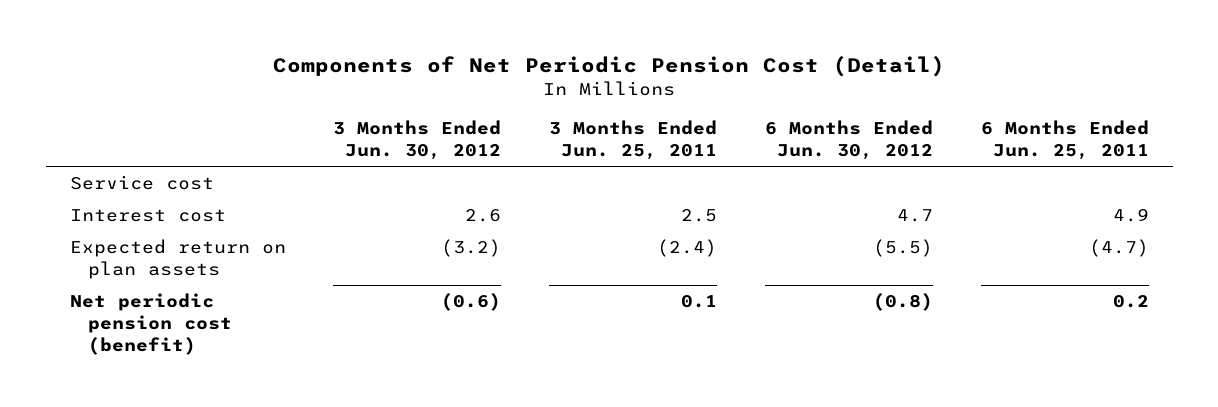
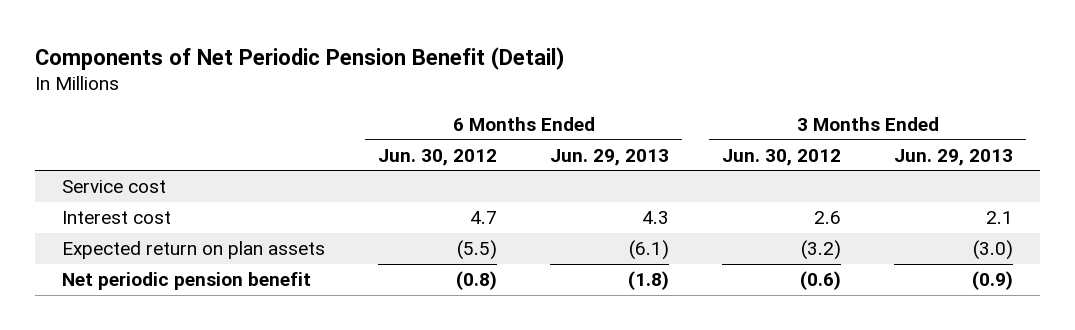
- Components of Net Periodic Pension Cost (Detail)
+ Components of Net Periodic Pension Benefit (Detail)
- | 3 Months Ended Jun. 30, 2012 | 3 Months Ended Jun. 25, 2011 | 6 Months Ended Jun. 30, 2012 | 6 Months Ended Jun. 25, 2011
+ | 6 Months Ended Jun. 30, 2012 | 6 Months Ended Jun. 29, 2013 | 3 Months Ended Jun. 30, 2012 | 3 Months Ended Jun. 29, 2013
- Net periodic pension cost (benefit) | (0.6) | 0.1 | (0.8) | 0.2
+ Net periodic pension benefit | (0.8) | (1.8) | (0.6) | (0.9)

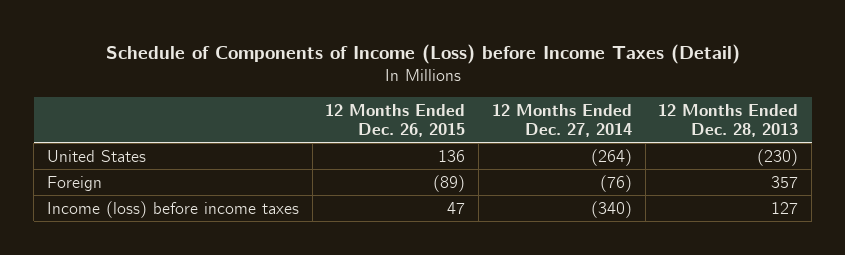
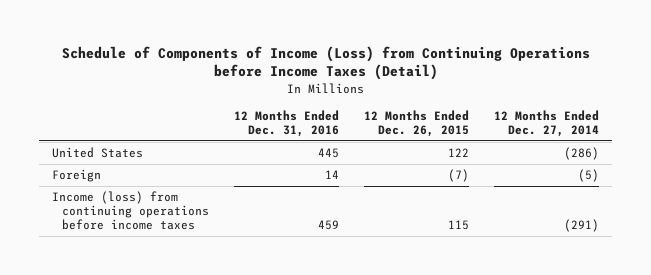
- Schedule of Components of Income (Loss) before Income Taxes (Detail)
+ Schedule of Components of Income (Loss) from Continuing Operations before Income Taxes (Detail)
- | 12 Months Ended Dec. 26, 2015 | 12 Months Ended Dec. 27, 2014 | 12 Months Ended Dec. 28, 2013
+ | 12 Months Ended Dec. 31, 2016 | 12 Months Ended Dec. 26, 2015 | 12 Months Ended Dec. 27, 2014
- United States | 136 | (264) | (230)
- Foreign | (89) | (76) | 357
- Income (loss) before income taxes | 47 | (340) | 127
+ United States | 445 | 122 | (286)
+ Foreign | 14 | (7) | (5)
+ Income (loss) from continuing operations before income taxes | 459 | 115 | (291)

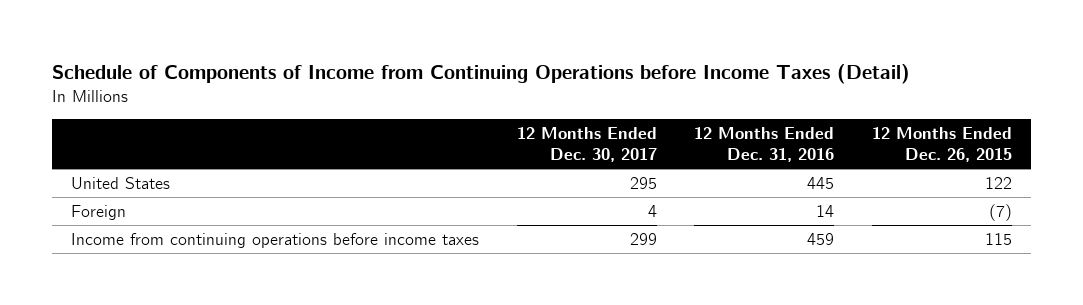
- Schedule of Components of Income (Loss) from Continuing Operations before Income Taxes (Detail)
+ Schedule of Components of Income from Continuing Operations before Income Taxes (Detail)
- | 12 Months Ended Dec. 31, 2016 | 12 Months Ended Dec. 26, 2015 | 12 Months Ended Dec. 27, 2014
+ | 12 Months Ended Dec. 30, 2017 | 12 Months Ended Dec. 31, 2016 | 12 Months Ended Dec. 26, 2015
- Income (loss) from continuing operations before income taxes | 459 | 115 | (291)
+ Income from continuing operations before income taxes | 299 | 459 | 115

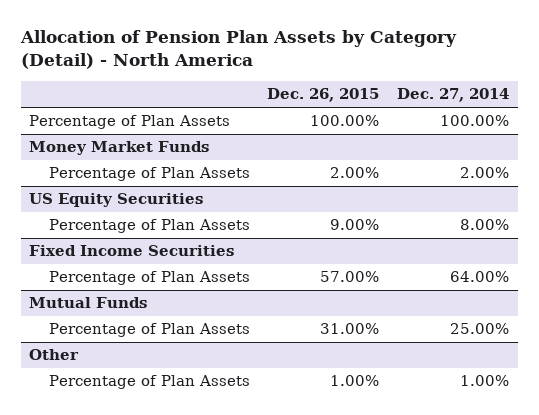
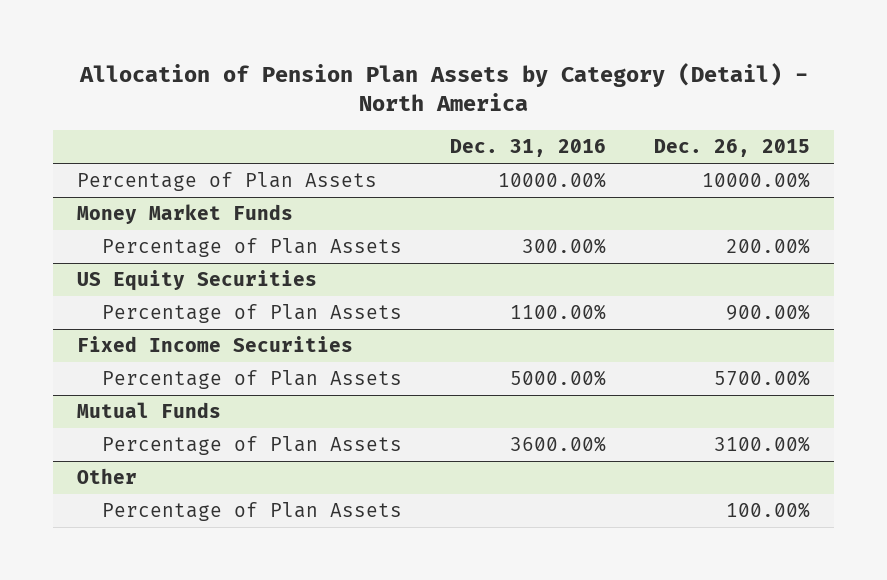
- | Dec. 26, 2015 | Dec. 27, 2014
+ | Dec. 31, 2016 | Dec. 26, 2015
- Percentage of Plan Assets | 100.00% | 100.00%
+ Percentage of Plan Assets | 10000.00% | 10000.00%
@ Money Market Funds
- Percentage of Plan Assets | 2.00% | 2.00%
+ Percentage of Plan Assets | 300.00% | 200.00%
@ US Equity Securities
- Percentage of Plan Assets | 9.00% | 8.00%
+ Percentage of Plan Assets | 1100.00% | 900.00%
@ Fixed Income Securities
- Percentage of Plan Assets | 57.00% | 64.00%
+ Percentage of Plan Assets | 5000.00% | 5700.00%
@ Mutual Funds
- Percentage of Plan Assets | 31.00% | 25.00%
+ Percentage of Plan Assets | 3600.00% | 3100.00%
@ Other
- Percentage of Plan Assets | 1.00% | 1.00%
+ Percentage of Plan Assets | | 100.00%

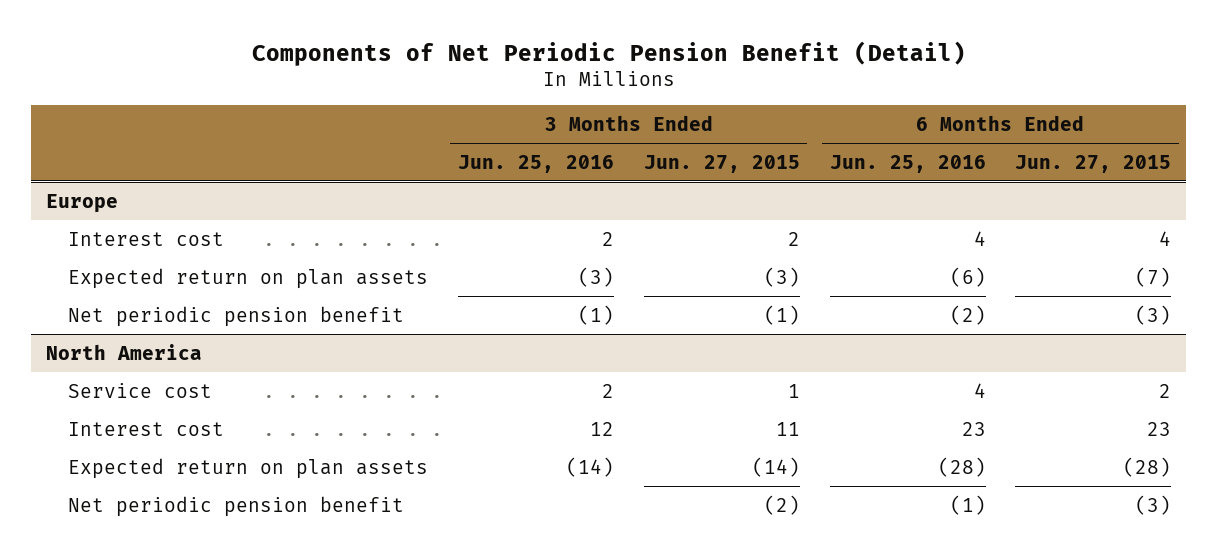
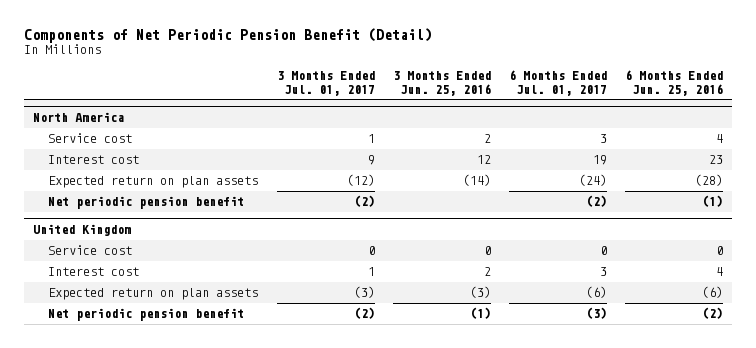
- | 3 Months Ended Jun. 25, 2016 | 3 Months Ended Jun. 27, 2015 | 6 Months Ended Jun. 25, 2016 | 6 Months Ended Jun. 27, 2015
+ | 3 Months Ended Jul. 01, 2017 | 3 Months Ended Jun. 25, 2016 | 6 Months Ended Jul. 01, 2017 | 6 Months Ended Jun. 25, 2016
- Europe
- Interest cost | 2 | 2 | 4 | 4
- Expected return on plan assets | (3) | (3) | (6) | (7)
- Net periodic pension benefit | (1) | (1) | (2) | (3)
+ United Kingdom
+ Service cost | 0 | 0 | 0 | 0
+ Interest cost | 1 | 2 | 3 | 4
+ Expected return on plan assets | (3) | (3) | (6) | (6)
+ Net periodic pension benefit | (2) | (1) | (3) | (2)

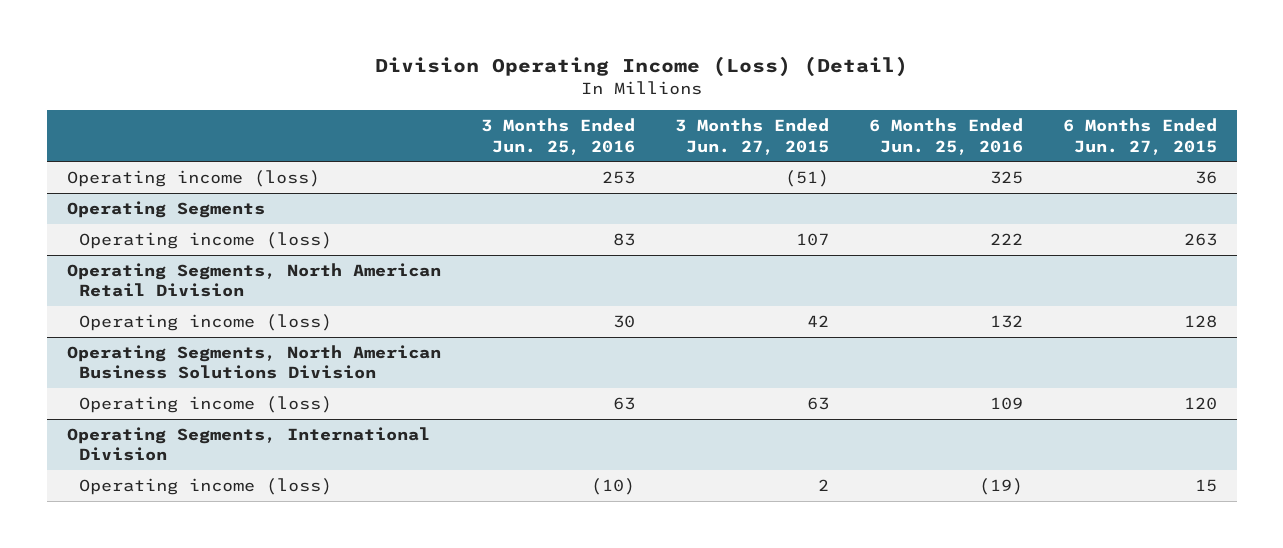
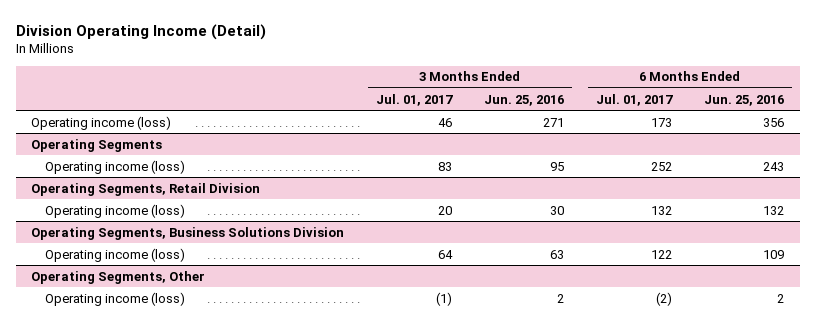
- Division Operating Income (Loss) (Detail)
+ Division Operating Income (Detail)
- | 3 Months Ended Jun. 25, 2016 | 3 Months Ended Jun. 27, 2015 | 6 Months Ended Jun. 25, 2016 | 6 Months Ended Jun. 27, 2015
+ | 3 Months Ended Jul. 01, 2017 | 3 Months Ended Jun. 25, 2016 | 6 Months Ended Jul. 01, 2017 | 6 Months Ended Jun. 25, 2016
- Operating income (loss) | 253 | (51) | 325 | 36
+ Operating income (loss) | 46 | 271 | 173 | 356
@ Operating Segments
- Operating income (loss) | 83 | 107 | 222 | 263
- Operating Segments, North American Retail Division
@ Operating Segments
+ Operating income (loss) | 83 | 95 | 252 | 243
+ Operating Segments, Retail Division
- Operating Segments, North American Business Solutions Division
+ Operating Segments, Business Solutions Division
- Operating Segments, International Division
- Operating income (loss) | (10) | 2 | (19) | 15
+ Operating Segments, Other
+ Operating income (loss) | (1) | 2 | (2) | 2

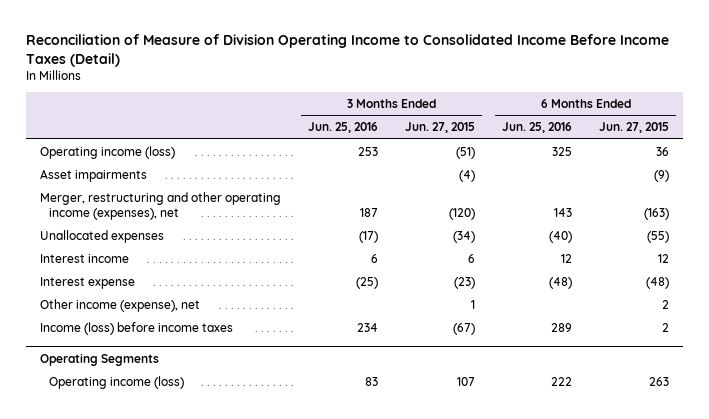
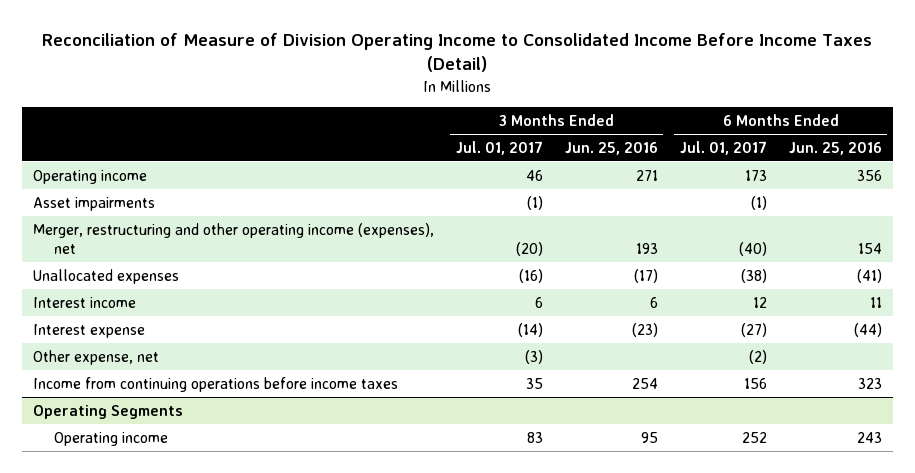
- | 3 Months Ended Jun. 25, 2016 | 3 Months Ended Jun. 27, 2015 | 6 Months Ended Jun. 25, 2016 | 6 Months Ended Jun. 27, 2015
+ | 3 Months Ended Jul. 01, 2017 | 3 Months Ended Jun. 25, 2016 | 6 Months Ended Jul. 01, 2017 | 6 Months Ended Jun. 25, 2016
- Operating income (loss) | 253 | (51) | 325 | 36
+ Operating income | 46 | 271 | 173 | 356
- Merger, restructuring and other operating income (expenses), net | 187 | (120) | 143 | (163)
- Unallocated expenses | (17) | (34) | (40) | (55)
- Interest income | 6 | 6 | 12 | 12
- Interest expense | (25) | (23) | (48) | (48)
- Other income (expense), net | | 1 | | 2
- Income (loss) before income taxes | 234 | (67) | 289 | 2
+ Merger, restructuring and other operating income (expenses), net | (20) | 193 | (40) | 154
+ Unallocated expenses | (16) | (17) | (38) | (41)
+ Interest income | 6 | 6 | 12 | 11
+ Interest expense | (14) | (23) | (27) | (44)
+ Other expense, net | (3) | | (2) |
+ Income from continuing operations before income taxes | 35 | 254 | 156 | 323
@ Operating Segments
- Operating income (loss) | 83 | 107 | 222 | 263
+ Operating income | 83 | 95 | 252 | 243

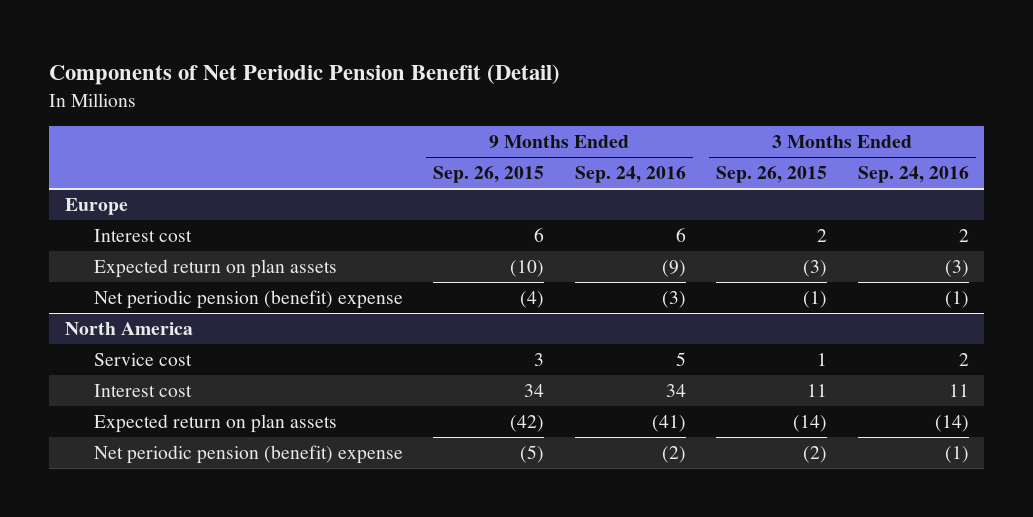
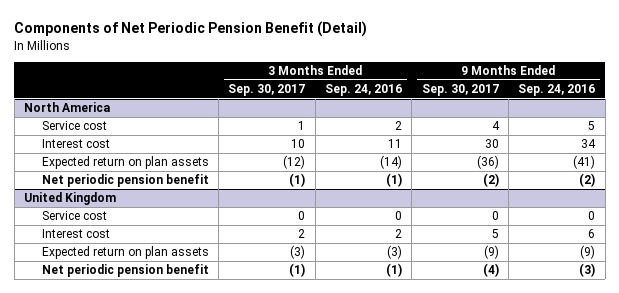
- | 9 Months Ended Sep. 26, 2015 | 9 Months Ended Sep. 24, 2016 | 3 Months Ended Sep. 26, 2015 | 3 Months Ended Sep. 24, 2016
+ | 3 Months Ended Sep. 30, 2017 | 3 Months Ended Sep. 24, 2016 | 9 Months Ended Sep. 30, 2017 | 9 Months Ended Sep. 24, 2016
- Europe
- Interest cost | 6 | 6 | 2 | 2
- Expected return on plan assets | (10) | (9) | (3) | (3)
- Net periodic pension (benefit) expense | (4) | (3) | (1) | (1)
@ North America
- Net periodic pension (benefit) expense | (5) | (2) | (2) | (1)
+ Net periodic pension benefit | (1) | (1) | (2) | (2)
+ United Kingdom
+ Service cost | 0 | 0 | 0 | 0
+ Interest cost | 2 | 2 | 5 | 6
+ Expected return on plan assets | (3) | (3) | (9) | (9)
+ Net periodic pension benefit | (1) | (1) | (4) | (3)

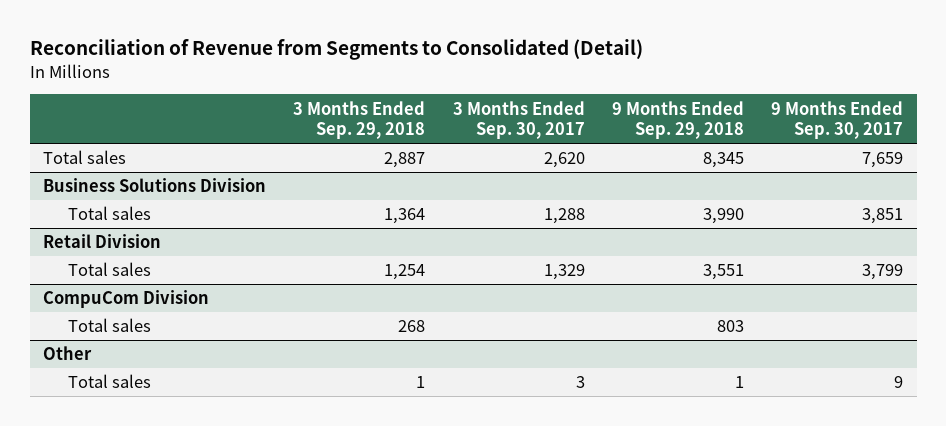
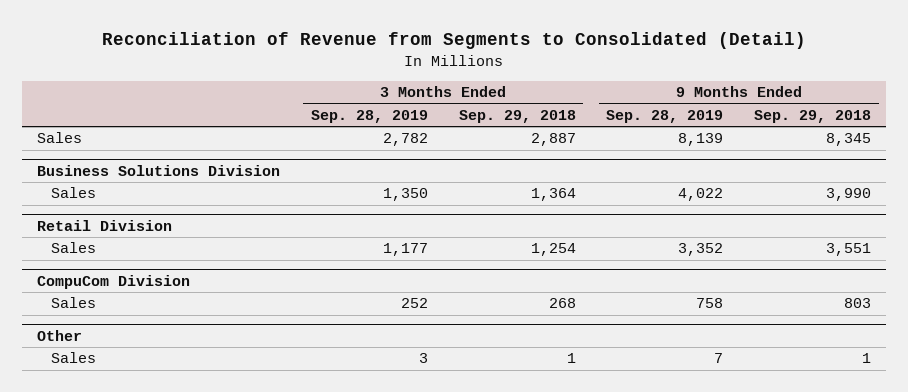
- | 3 Months Ended Sep. 29, 2018 | 3 Months Ended Sep. 30, 2017 | 9 Months Ended Sep. 29, 2018 | 9 Months Ended Sep. 30, 2017
+ | 3 Months Ended Sep. 28, 2019 | 3 Months Ended Sep. 29, 2018 | 9 Months Ended Sep. 28, 2019 | 9 Months Ended Sep. 29, 2018
- Total sales | 2,887 | 2,620 | 8,345 | 7,659
+ Sales | 2,782 | 2,887 | 8,139 | 8,345
@ Business Solutions Division
- Total sales | 1,364 | 1,288 | 3,990 | 3,851
+ Sales | 1,350 | 1,364 | 4,022 | 3,990
@ Retail Division
- Total sales | 1,254 | 1,329 | 3,551 | 3,799
+ Sales | 1,177 | 1,254 | 3,352 | 3,551
@ CompuCom Division
- Total sales | 268 | | 803 |
+ Sales | 252 | 268 | 758 | 803
@ Other
- Total sales | 1 | 3 | 1 | 9
+ Sales | 3 | 1 | 7 | 1

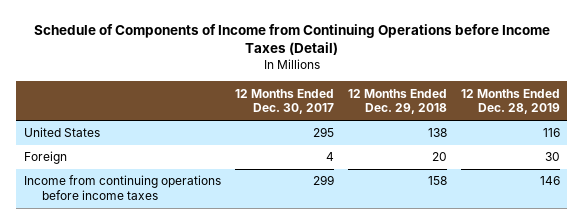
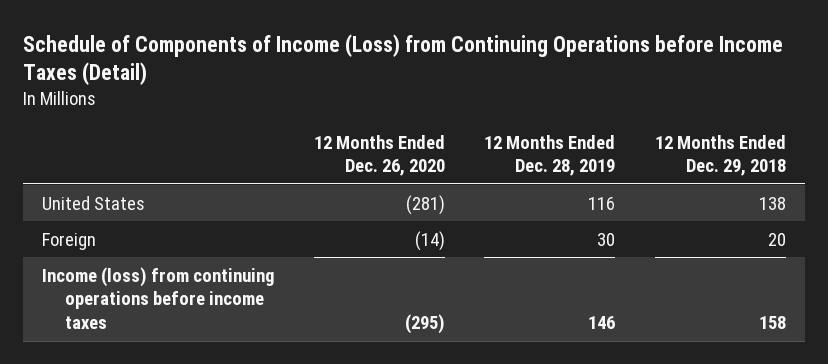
- Schedule of Components of Income from Continuing Operations before Income Taxes (Detail)
+ Schedule of Components of Income (Loss) from Continuing Operations before Income Taxes (Detail)
- | 12 Months Ended Dec. 30, 2017 | 12 Months Ended Dec. 29, 2018 | 12 Months Ended Dec. 28, 2019
+ | 12 Months Ended Dec. 26, 2020 | 12 Months Ended Dec. 28, 2019 | 12 Months Ended Dec. 29, 2018
- Income from continuing operations before income taxes | 299 | 158 | 146
+ Income (loss) from continuing operations before income taxes | (295) | 146 | 158

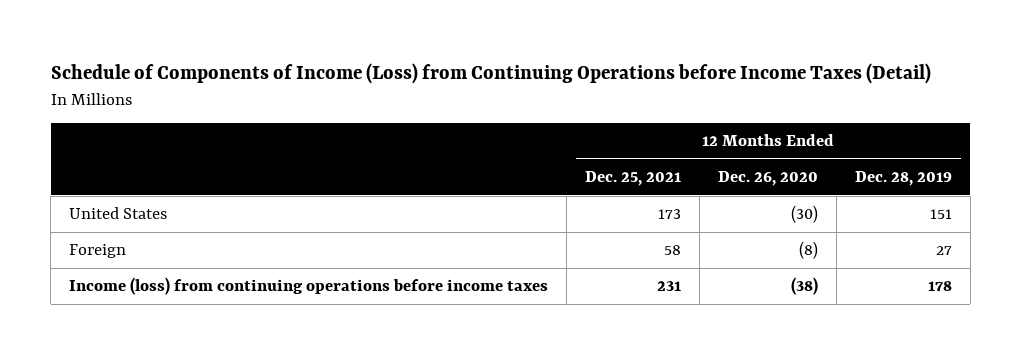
- | 12 Months Ended Dec. 26, 2020 | 12 Months Ended Dec. 28, 2019 | 12 Months Ended Dec. 29, 2018
+ | 12 Months Ended Dec. 25, 2021 | 12 Months Ended Dec. 26, 2020 | 12 Months Ended Dec. 28, 2019
- United States | (281) | 116 | 138
- Foreign | (14) | 30 | 20
- Income (loss) from continuing operations before income taxes | (295) | 146 | 158
+ United States | 173 | (30) | 151
+ Foreign | 58 | (8) | 27
+ Income (loss) from continuing operations before income taxes | 231 | (38) | 178

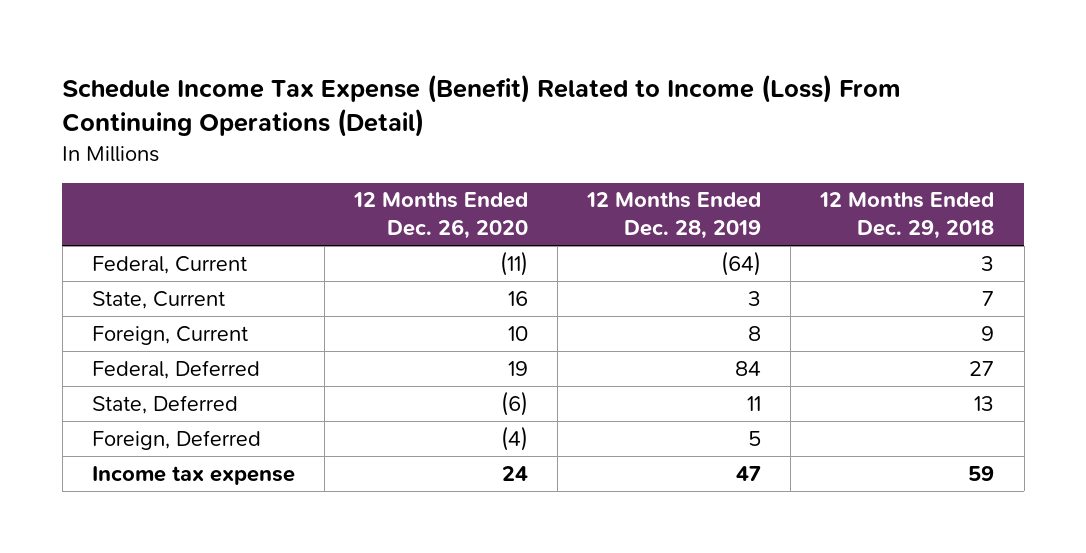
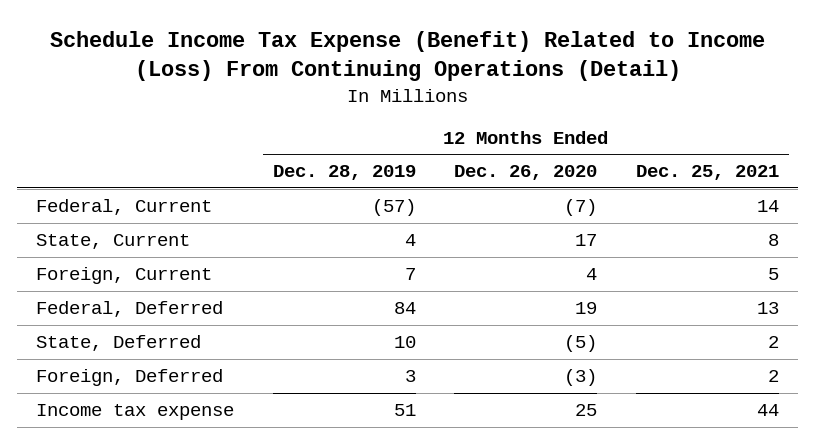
- | 12 Months Ended Dec. 26, 2020 | 12 Months Ended Dec. 28, 2019 | 12 Months Ended Dec. 29, 2018
+ | 12 Months Ended Dec. 28, 2019 | 12 Months Ended Dec. 26, 2020 | 12 Months Ended Dec. 25, 2021
- Federal, Current | (11) | (64) | 3
- State, Current | 16 | 3 | 7
- Foreign, Current | 10 | 8 | 9
+ Federal, Current | (57) | (7) | 14
+ State, Current | 4 | 17 | 8
+ Foreign, Current | 7 | 4 | 5
- State, Deferred | (6) | 11 | 13
- Foreign, Deferred | (4) | 5 |
- Income tax expense | 24 | 47 | 59
+ State, Deferred | 10 | (5) | 2
+ Foreign, Deferred | 3 | (3) | 2
+ Income tax expense | 51 | 25 | 44

